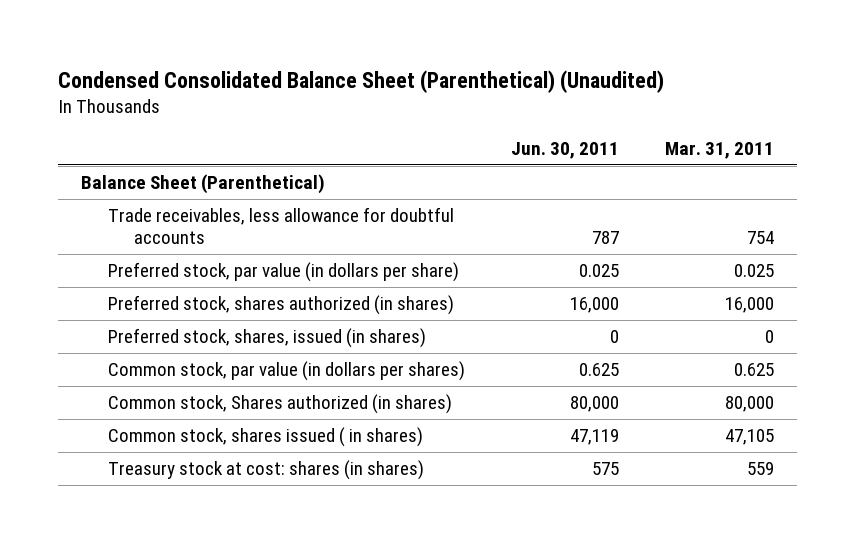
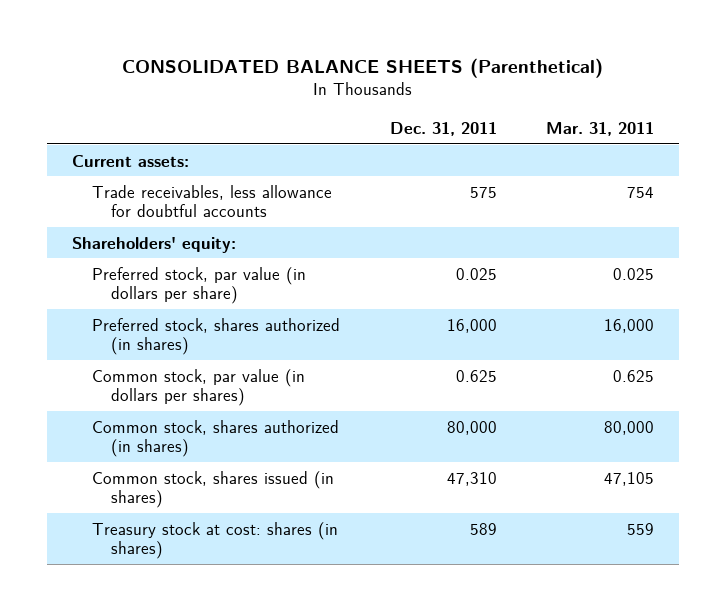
- Condensed Consolidated Balance Sheet (Parenthetical) (Unaudited)
+ CONSOLIDATED BALANCE SHEETS (Parenthetical)
- | Jun. 30, 2011 | Mar. 31, 2011
+ | Dec. 31, 2011 | Mar. 31, 2011
- Balance Sheet (Parenthetical)
+ Current assets:
+ Shareholders' equity:
- Preferred stock, shares, issued (in shares) | 0 | 0
- Common stock, Shares authorized (in shares) | 80,000 | 80,000
- Common stock, shares issued ( in shares) | 47,119 | 47,105
+ Common stock, shares authorized (in shares) | 80,000 | 80,000
+ Common stock, shares issued (in shares) | 47,310 | 47,105

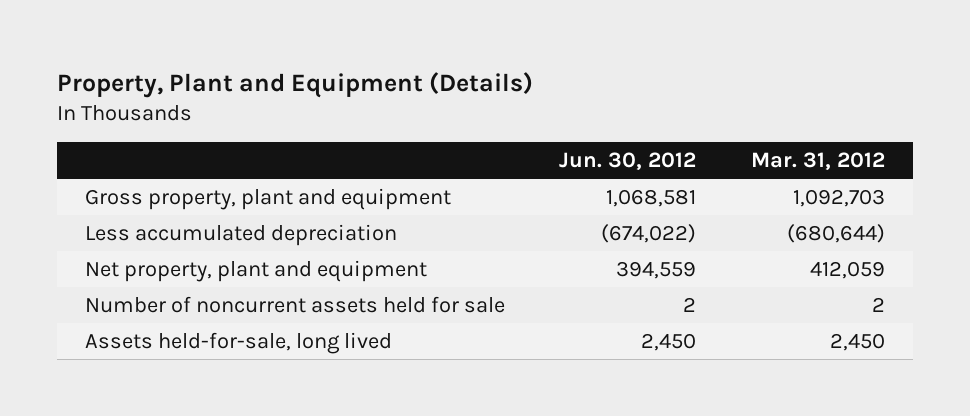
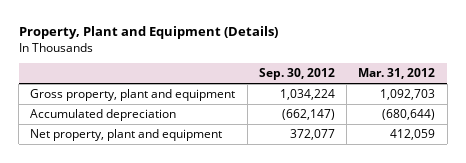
- | Jun. 30, 2012 | Mar. 31, 2012
+ | Sep. 30, 2012 | Mar. 31, 2012
- Less accumulated depreciation | (674,022) | (680,644)
+ Accumulated depreciation | (662,147) | (680,644)
- Number of noncurrent assets held for sale | 2 | 2
- Assets held-for-sale, long lived | 2,450 | 2,450

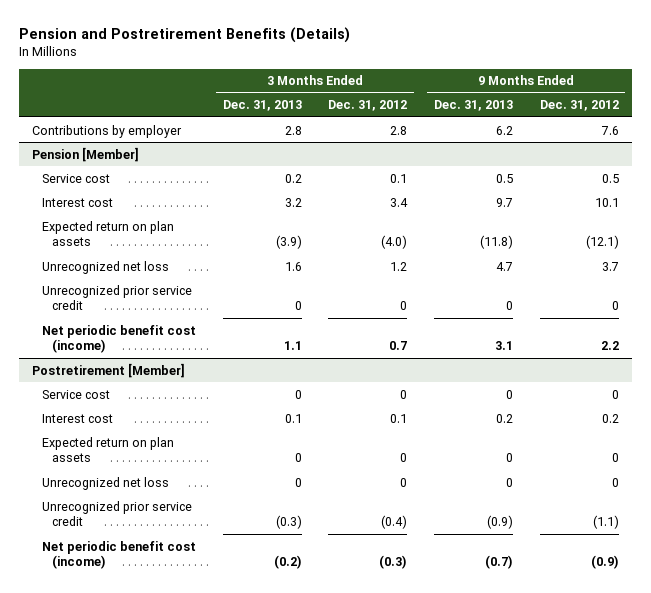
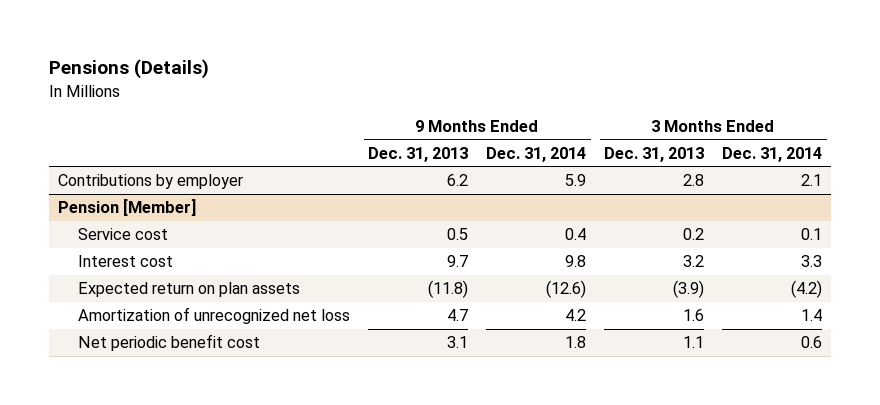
- Pension and Postretirement Benefits (Details)
+ Pensions (Details)
- | 3 Months Ended Dec. 31, 2013 | 3 Months Ended Dec. 31, 2012 | 9 Months Ended Dec. 31, 2013 | 9 Months Ended Dec. 31, 2012
+ | 9 Months Ended Dec. 31, 2013 | 9 Months Ended Dec. 31, 2014 | 3 Months Ended Dec. 31, 2013 | 3 Months Ended Dec. 31, 2014
@ Pension [Member]
- Unrecognized net loss | 1.6 | 1.2 | 4.7 | 3.7
- Unrecognized prior service credit | 0 | 0 | 0 | 0
- Net periodic benefit cost (income) | 1.1 | 0.7 | 3.1 | 2.2
- Postretirement [Member]
- Service cost | 0 | 0 | 0 | 0
- Interest cost | 0.1 | 0.1 | 0.2 | 0.2
- Expected return on plan assets | 0 | 0 | 0 | 0
- Unrecognized net loss | 0 | 0 | 0 | 0
- Unrecognized prior service credit | (0.3) | (0.4) | (0.9) | (1.1)
- Net periodic benefit cost (income) | (0.2) | (0.3) | (0.7) | (0.9)
@ Pension [Member]
+ Amortization of unrecognized net loss | 4.7 | 4.2 | 1.6 | 1.4
+ Net periodic benefit cost | 3.1 | 1.8 | 1.1 | 0.6

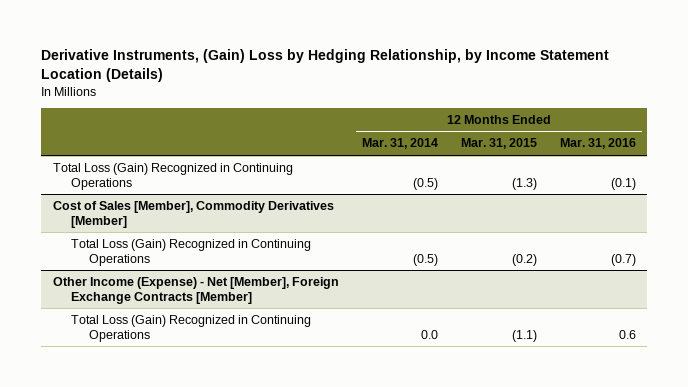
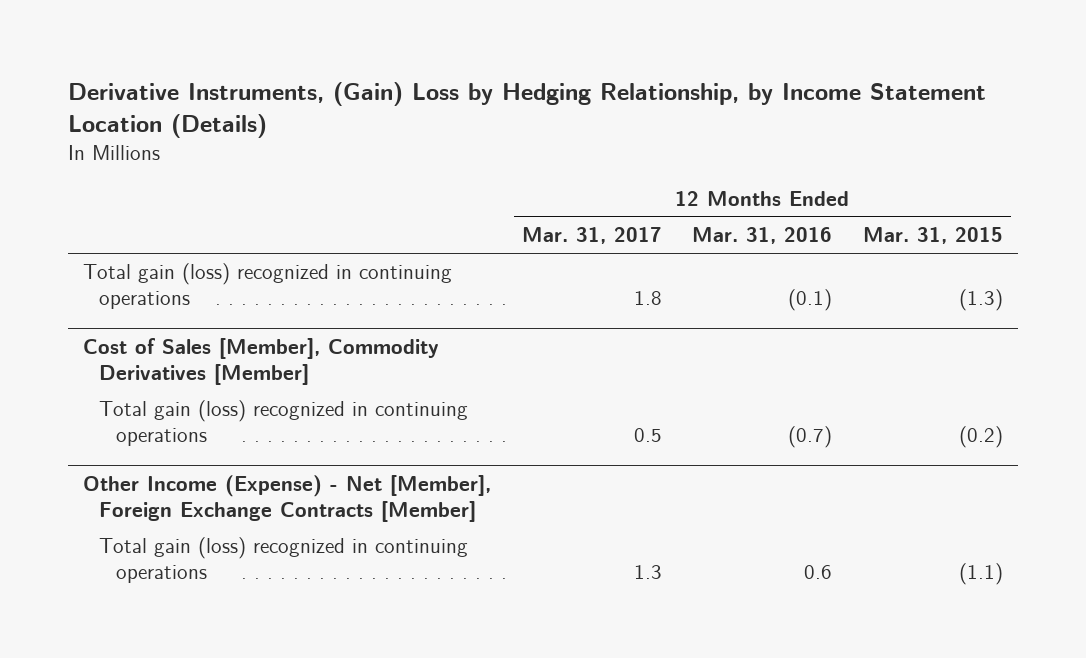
- | 12 Months Ended Mar. 31, 2014 | 12 Months Ended Mar. 31, 2015 | 12 Months Ended Mar. 31, 2016
+ | 12 Months Ended Mar. 31, 2017 | 12 Months Ended Mar. 31, 2016 | 12 Months Ended Mar. 31, 2015
- Total Loss (Gain) Recognized in Continuing Operations | (0.5) | (1.3) | (0.1)
+ Total gain (loss) recognized in continuing operations | 1.8 | (0.1) | (1.3)
@ Cost of Sales [Member], Commodity Derivatives [Member]
- Total Loss (Gain) Recognized in Continuing Operations | (0.5) | (0.2) | (0.7)
+ Total gain (loss) recognized in continuing operations | 0.5 | (0.7) | (0.2)
@ Other Income (Expense) - Net [Member], Foreign Exchange Contracts [Member]
- Total Loss (Gain) Recognized in Continuing Operations | 0.0 | (1.1) | 0.6
+ Total gain (loss) recognized in continuing operations | 1.3 | 0.6 | (1.1)

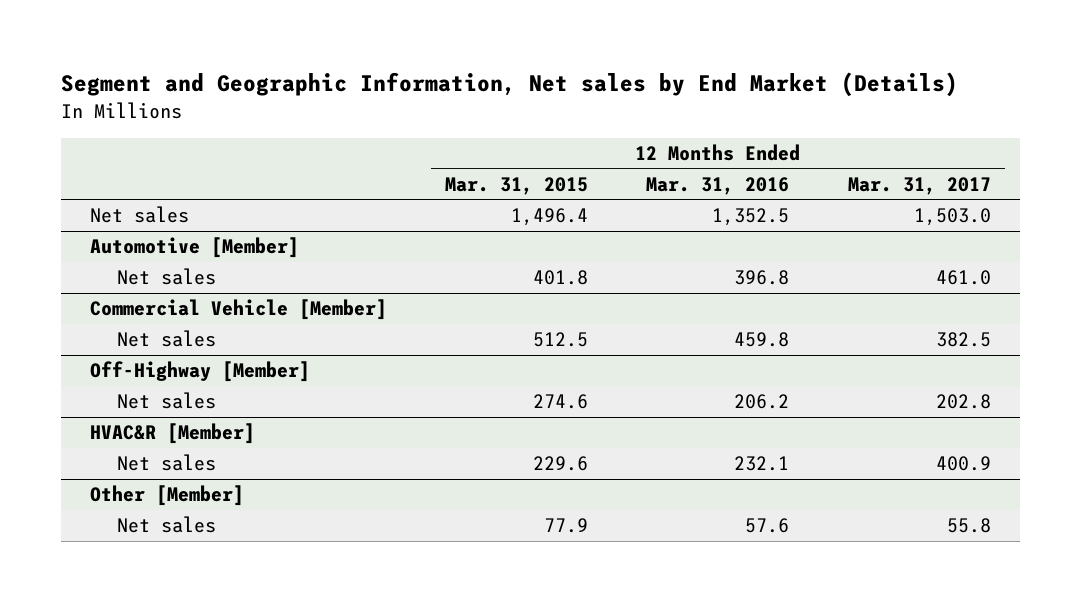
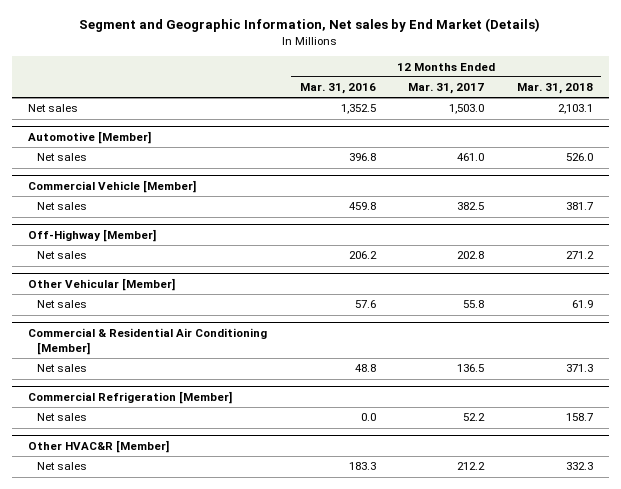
- | 12 Months Ended Mar. 31, 2015 | 12 Months Ended Mar. 31, 2016 | 12 Months Ended Mar. 31, 2017
+ | 12 Months Ended Mar. 31, 2016 | 12 Months Ended Mar. 31, 2017 | 12 Months Ended Mar. 31, 2018
- HVAC&R [Member]
- Net sales | 229.6 | 232.1 | 400.9
- Other [Member]
+ Other Vehicular [Member]
+ Commercial & Residential Air Conditioning [Member]
+ Net sales | 48.8 | 136.5 | 371.3
+ Commercial Refrigeration [Member]
+ Net sales | 0.0 | 52.2 | 158.7
+ Other HVAC&R [Member]
+ Net sales | 183.3 | 212.2 | 332.3

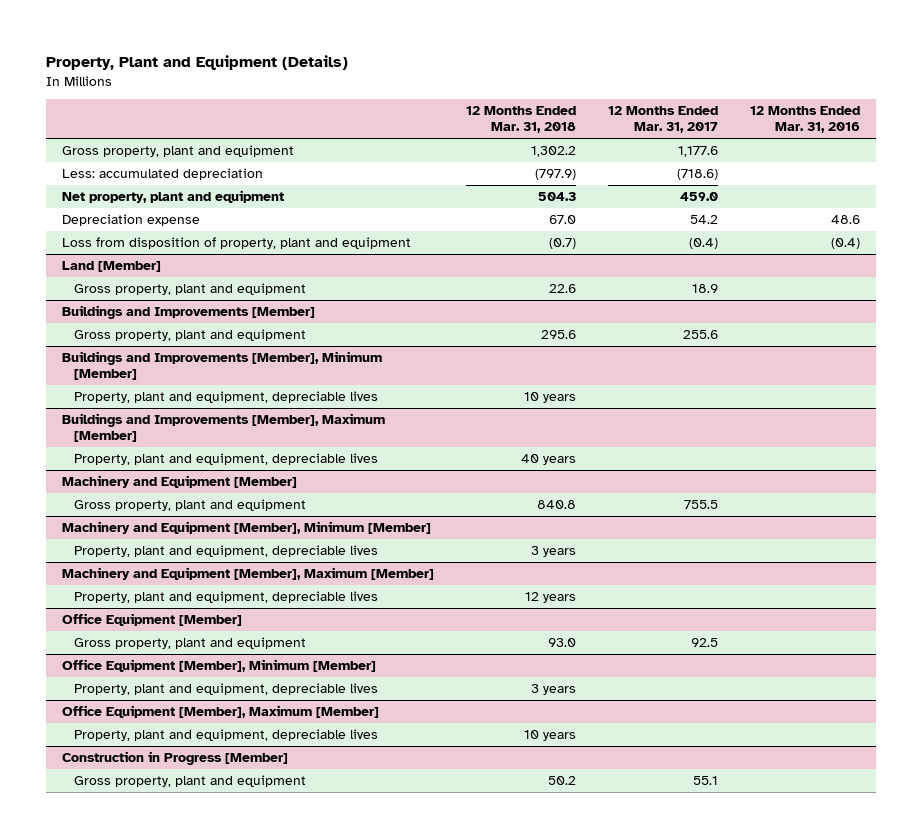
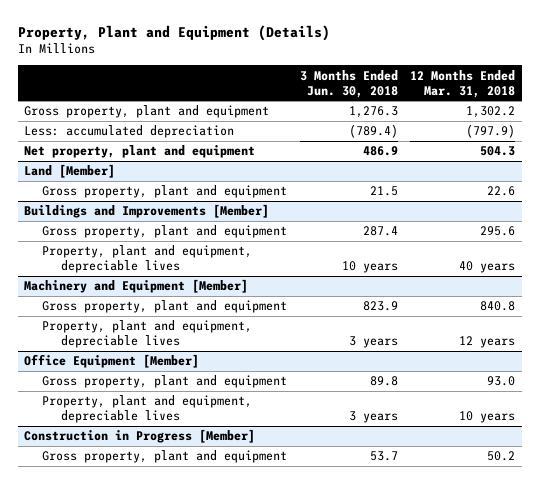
- | 12 Months Ended Mar. 31, 2018 | 12 Months Ended Mar. 31, 2017 | 12 Months Ended Mar. 31, 2016
+ | 3 Months Ended Jun. 30, 2018 | 12 Months Ended Mar. 31, 2018
- Depreciation expense | 67.0 | 54.2 | 48.6
- Loss from disposition of property, plant and equipment | (0.7) | (0.4) | (0.4)
- Buildings and Improvements [Member], Minimum [Member]
- Property, plant and equipment, depreciable lives | 10 years | |
- Buildings and Improvements [Member], Maximum [Member]
- Machinery and Equipment [Member], Minimum [Member]
- Property, plant and equipment, depreciable lives | 3 years | |
- Machinery and Equipment [Member], Maximum [Member]
- Office Equipment [Member], Minimum [Member]
- Property, plant and equipment, depreciable lives | 3 years | |
- Office Equipment [Member], Maximum [Member]

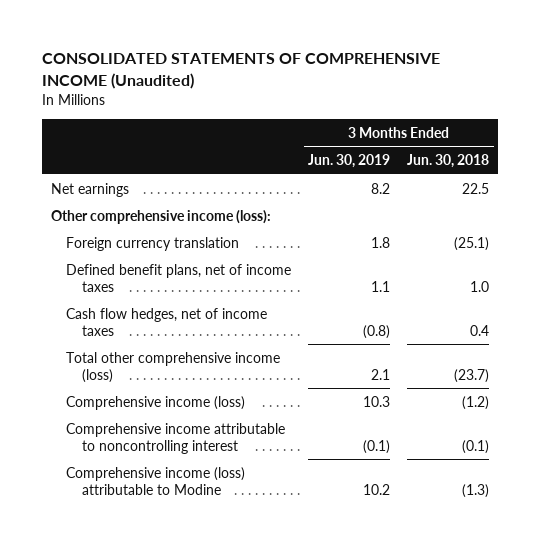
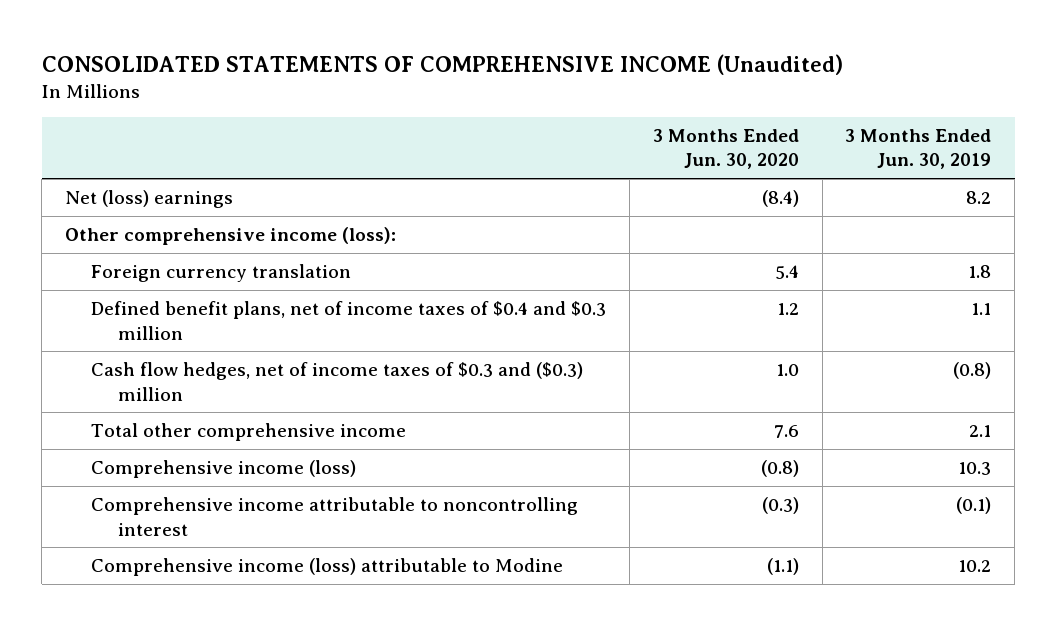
- | 3 Months Ended Jun. 30, 2019 | 3 Months Ended Jun. 30, 2018
+ | 3 Months Ended Jun. 30, 2020 | 3 Months Ended Jun. 30, 2019
- Net earnings | 8.2 | 22.5
+ Net (loss) earnings | (8.4) | 8.2
- Defined benefit plans, net of income taxes | 1.1 | 1.0
- Cash flow hedges, net of income taxes | (0.8) | 0.4
- Total other comprehensive income (loss) | 2.1 | (23.7)
+ Defined benefit plans, net of income taxes of $0.4 and $0.3 million | 1.2 | 1.1
+ Cash flow hedges, net of income taxes of $0.3 and ($0.3) million | 1.0 | (0.8)
+ Total other comprehensive income | 7.6 | 2.1

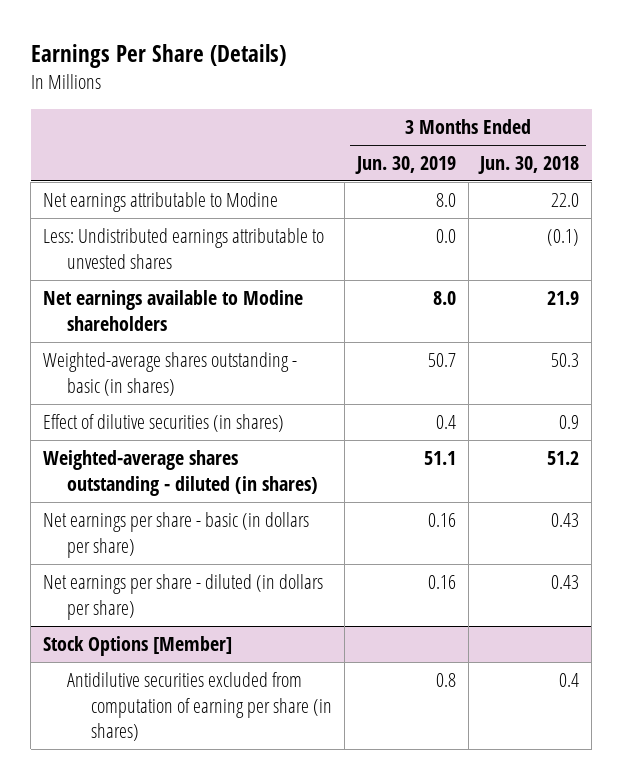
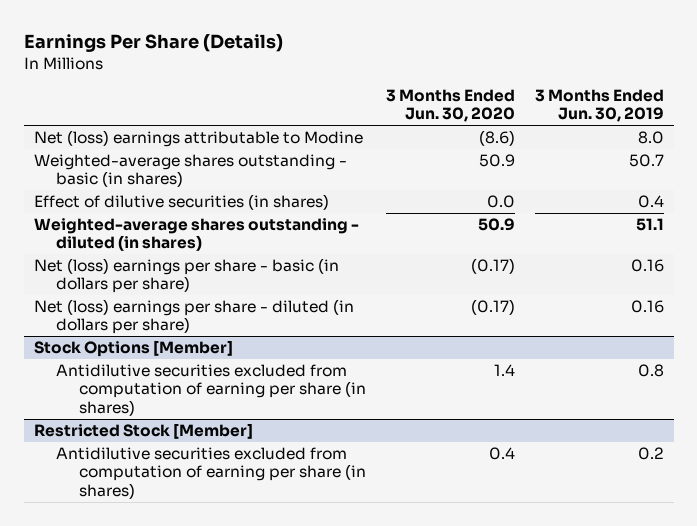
- | 3 Months Ended Jun. 30, 2019 | 3 Months Ended Jun. 30, 2018
+ | 3 Months Ended Jun. 30, 2020 | 3 Months Ended Jun. 30, 2019
- Net earnings attributable to Modine | 8.0 | 22.0
- Less: Undistributed earnings attributable to unvested shares | 0.0 | (0.1)
- Net earnings available to Modine shareholders | 8.0 | 21.9
+ Net (loss) earnings attributable to Modine | (8.6) | 8.0
- Net earnings per share - basic (in dollars per share) | 0.16 | 0.43
- Net earnings per share - diluted (in dollars per share) | 0.16 | 0.43
+ Net (loss) earnings per share - basic (in dollars per share) | (0.17) | 0.16
+ Net (loss) earnings per share - diluted (in dollars per share) | (0.17) | 0.16
+ Restricted Stock [Member]
+ Antidilutive securities excluded from computation of earning per share (in shares) | 0.4 | 0.2

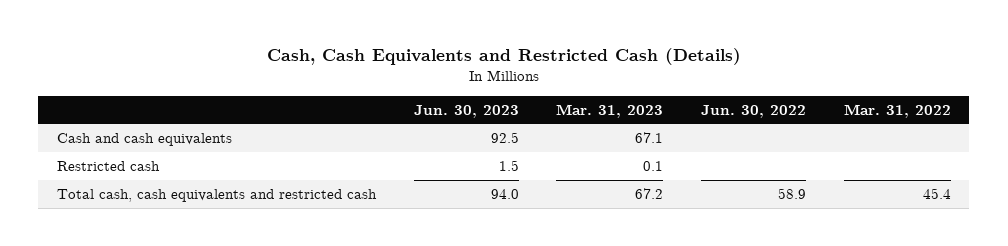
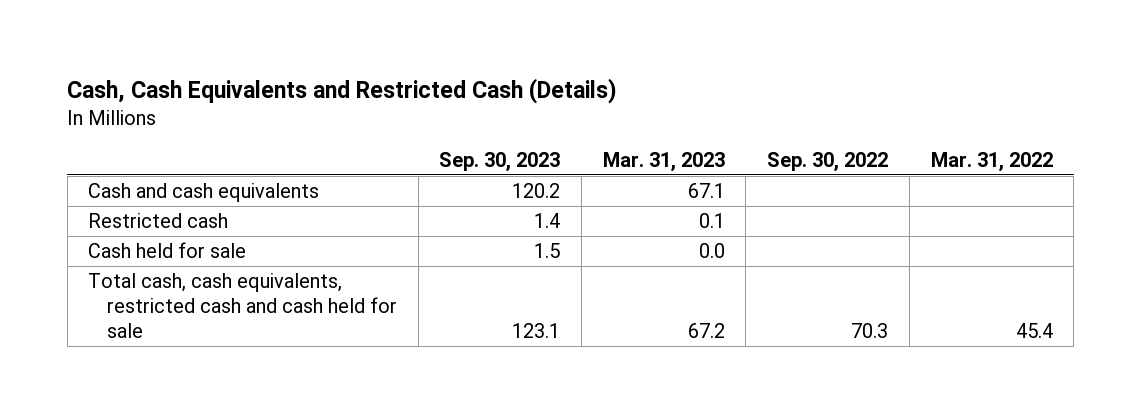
- | Jun. 30, 2023 | Mar. 31, 2023 | Jun. 30, 2022 | Mar. 31, 2022
+ | Sep. 30, 2023 | Mar. 31, 2023 | Sep. 30, 2022 | Mar. 31, 2022
- Total cash, cash equivalents and restricted cash | 94.0 | 67.2 | 58.9 | 45.4
+ Cash held for sale | 1.5 | 0.0 | |
+ Total cash, cash equivalents, restricted cash and cash held for sale | 123.1 | 67.2 | 70.3 | 45.4

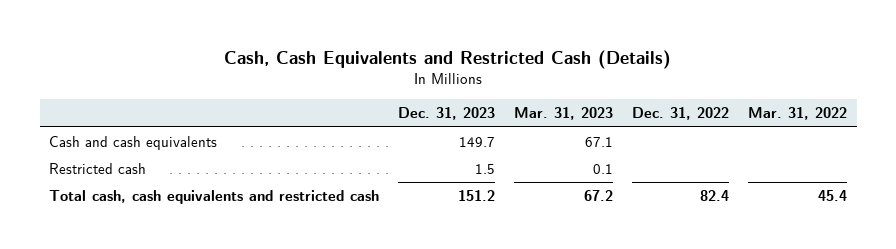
- | Sep. 30, 2023 | Mar. 31, 2023 | Sep. 30, 2022 | Mar. 31, 2022
+ | Dec. 31, 2023 | Mar. 31, 2023 | Dec. 31, 2022 | Mar. 31, 2022
- Cash held for sale | 1.5 | 0.0 | |
- Total cash, cash equivalents, restricted cash and cash held for sale | 123.1 | 67.2 | 70.3 | 45.4
+ Total cash, cash equivalents and restricted cash | 151.2 | 67.2 | 82.4 | 45.4

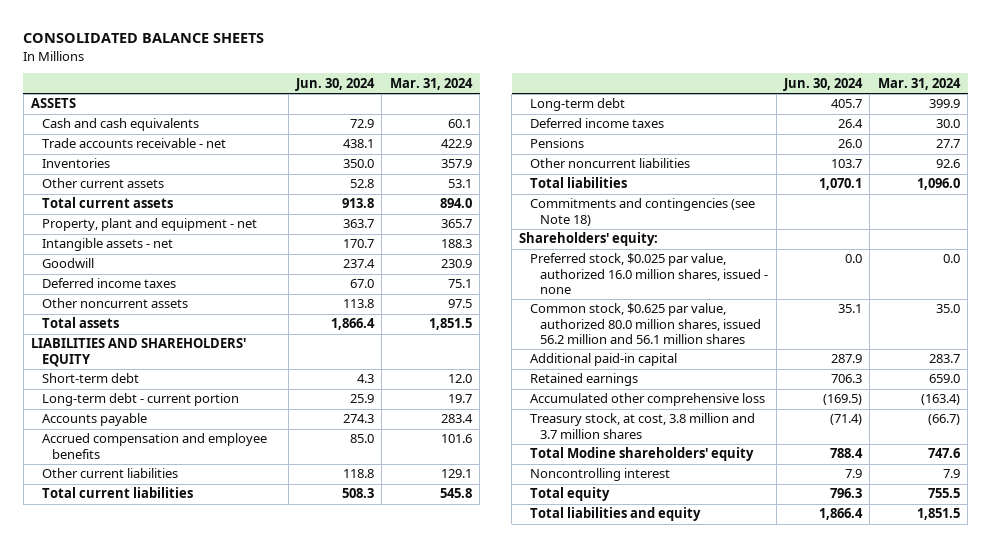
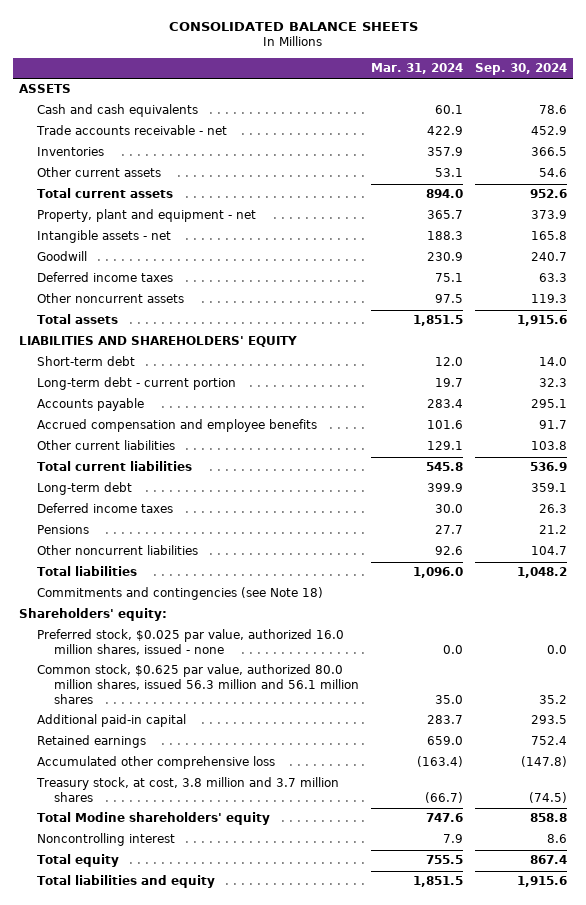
- | Jun. 30, 2024 | Mar. 31, 2024
+ | Mar. 31, 2024 | Sep. 30, 2024
- Common stock, $0.625 par value, authorized 80.0 million shares, issued 56.2 million and 56.1 million shares | 35.1 | 35.0
+ Common stock, $0.625 par value, authorized 80.0 million shares, issued 56.3 million and 56.1 million shares | 35.0 | 35.2

